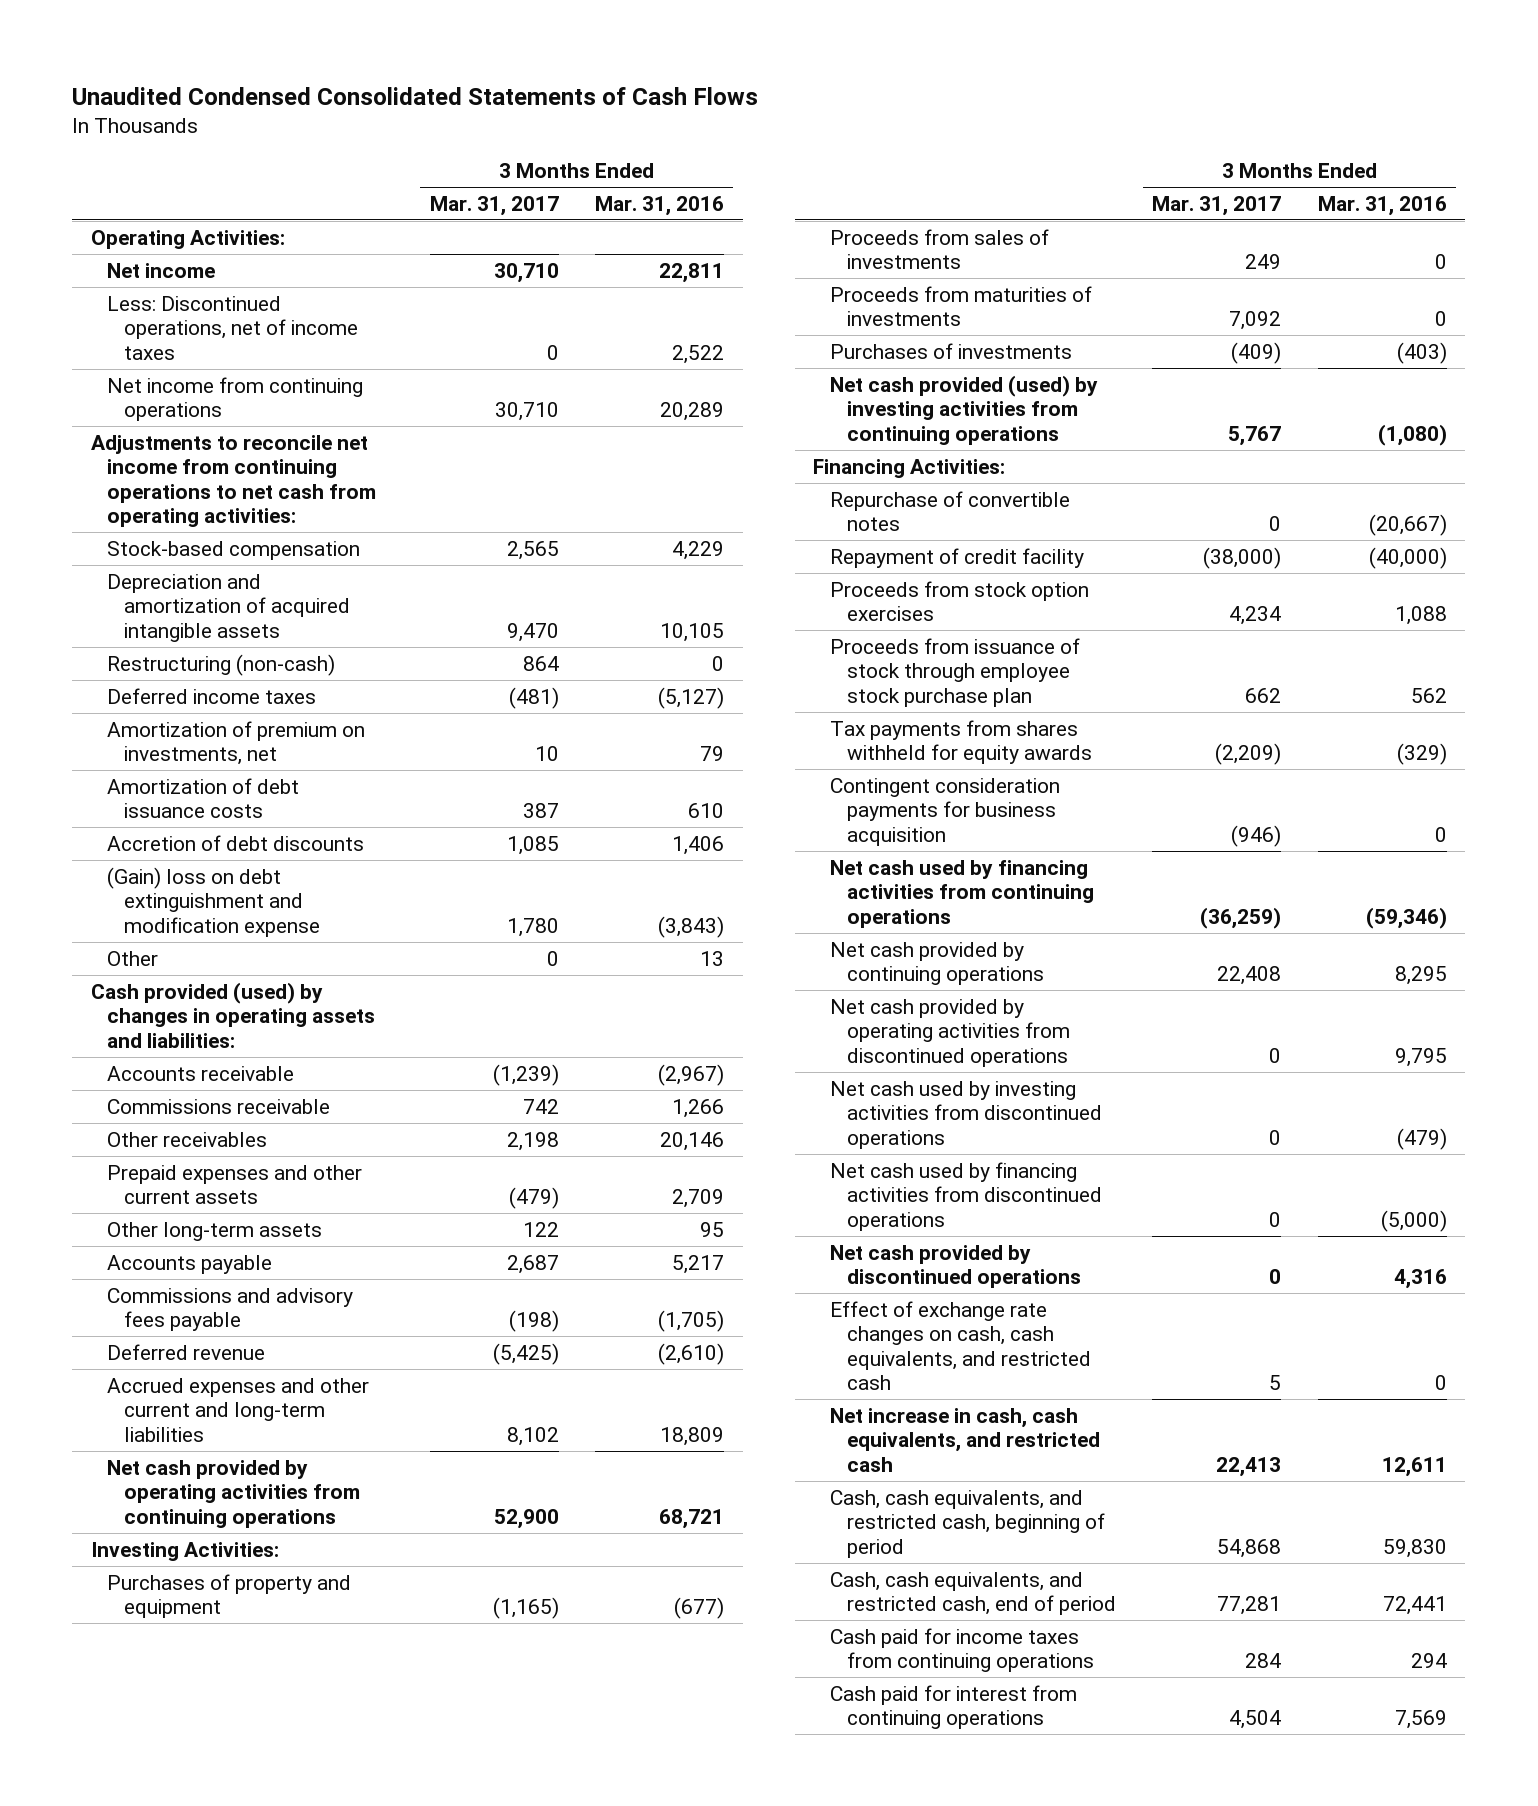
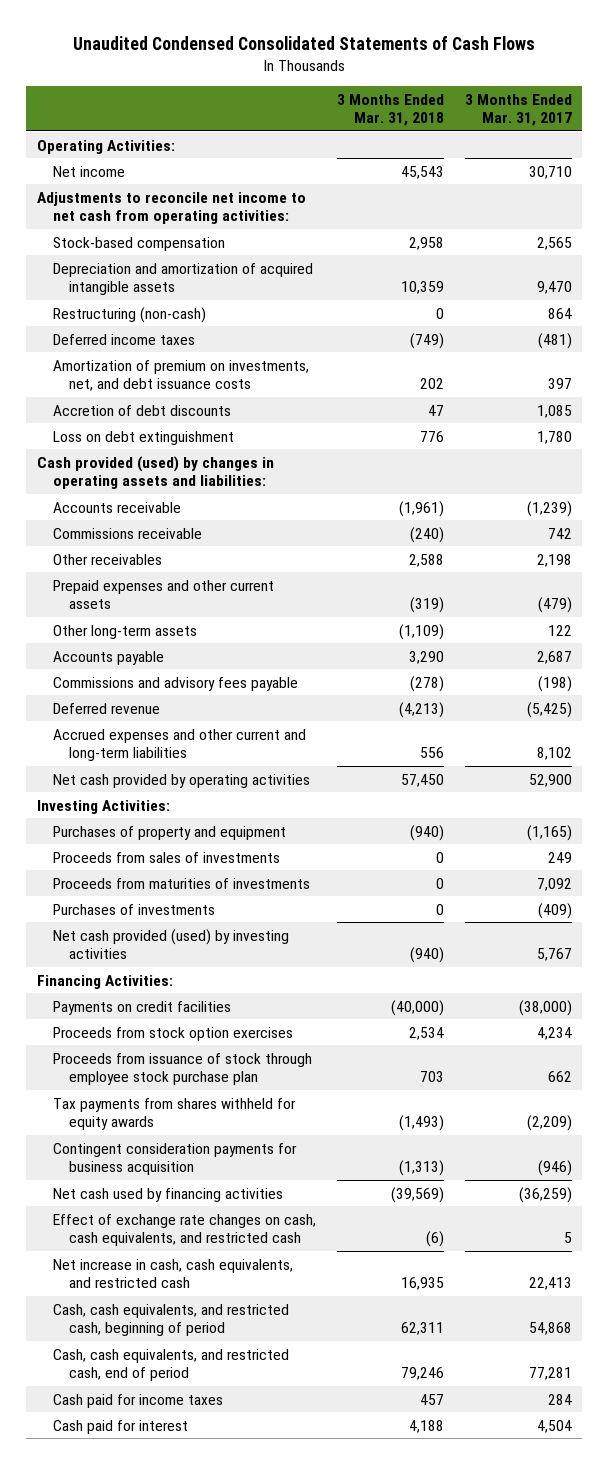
- | 3 Months Ended Mar. 31, 2017 | 3 Months Ended Mar. 31, 2016
+ | 3 Months Ended Mar. 31, 2018 | 3 Months Ended Mar. 31, 2017
- Less: Discontinued operations, net of income taxes | 0 | 2,522
- Net income from continuing operations | 30,710 | 20,289
- Adjustments to reconcile net income from continuing operations to net cash from operating activities:
+ Adjustments to reconcile net income to net cash from operating activities:
- Amortization of premium on investments, net | 10 | 79
- Amortization of debt issuance costs | 387 | 610
+ Amortization of premium on investments, net, and debt issuance costs | 202 | 397
- (Gain) loss on debt extinguishment and modification expense | 1,780 | (3,843)
- Other | 0 | 13
+ Loss on debt extinguishment | 776 | 1,780
- Net cash provided by operating activities from continuing operations | 52,900 | 68,721
+ Net cash provided by operating activities | 57,450 | 52,900
- Net cash provided (used) by investing activities from continuing operations | 5,767 | (1,080)
+ Net cash provided (used) by investing activities | (940) | 5,767
- Repurchase of convertible notes | 0 | (20,667)
- Repayment of credit facility | (38,000) | (40,000)
+ Payments on credit facilities | (40,000) | (38,000)
- Net cash used by financing activities from continuing operations | (36,259) | (59,346)
- Net cash provided by continuing operations | 22,408 | 8,295
- Net cash provided by operating activities from discontinued operations | 0 | 9,795
- Net cash used by investing activities from discontinued operations | 0 | (479)
- Net cash used by financing activities from discontinued operations | 0 | (5,000)
- Net cash provided by discontinued operations | 0 | 4,316
+ Net cash used by financing activities | (39,569) | (36,259)
- Cash paid for income taxes from continuing operations | 284 | 294
- Cash paid for interest from continuing operations | 4,504 | 7,569
+ Cash paid for income taxes | 457 | 284
+ Cash paid for interest | 4,188 | 4,504

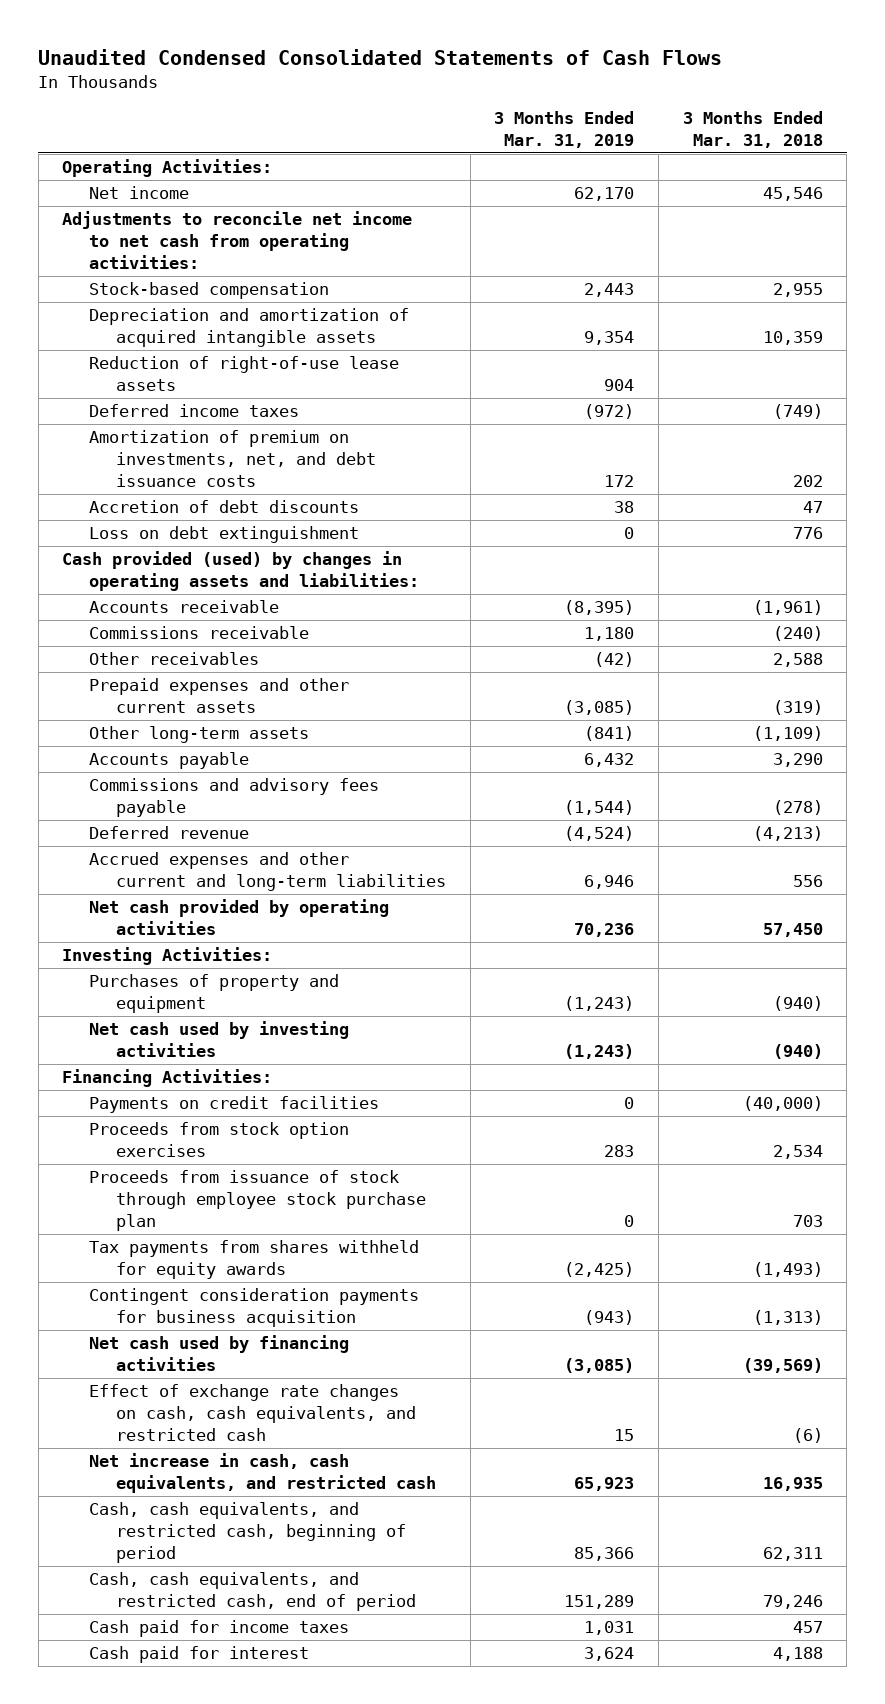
- | 3 Months Ended Mar. 31, 2018 | 3 Months Ended Mar. 31, 2017
+ | 3 Months Ended Mar. 31, 2019 | 3 Months Ended Mar. 31, 2018
- Net income | 45,543 | 30,710
+ Net income | 62,170 | 45,546
- Stock-based compensation | 2,958 | 2,565
+ Stock-based compensation | 2,443 | 2,955
- Restructuring (non-cash) | 0 | 864
+ Reduction of right-of-use lease assets | 904 |
- Proceeds from sales of investments | 0 | 249
- Proceeds from maturities of investments | 0 | 7,092
- Purchases of investments | 0 | (409)
- Net cash provided (used) by investing activities | (940) | 5,767
+ Net cash used by investing activities | (1,243) | (940)

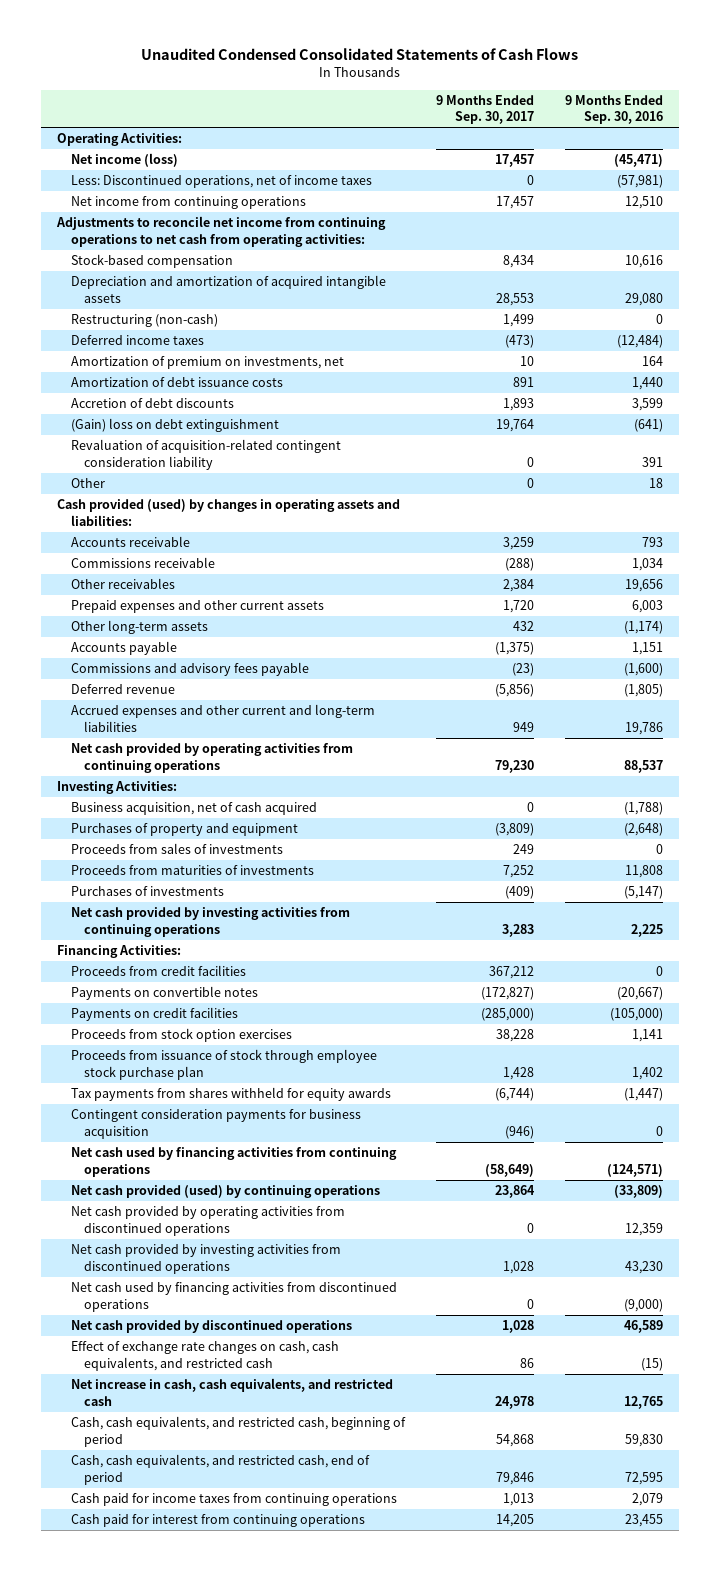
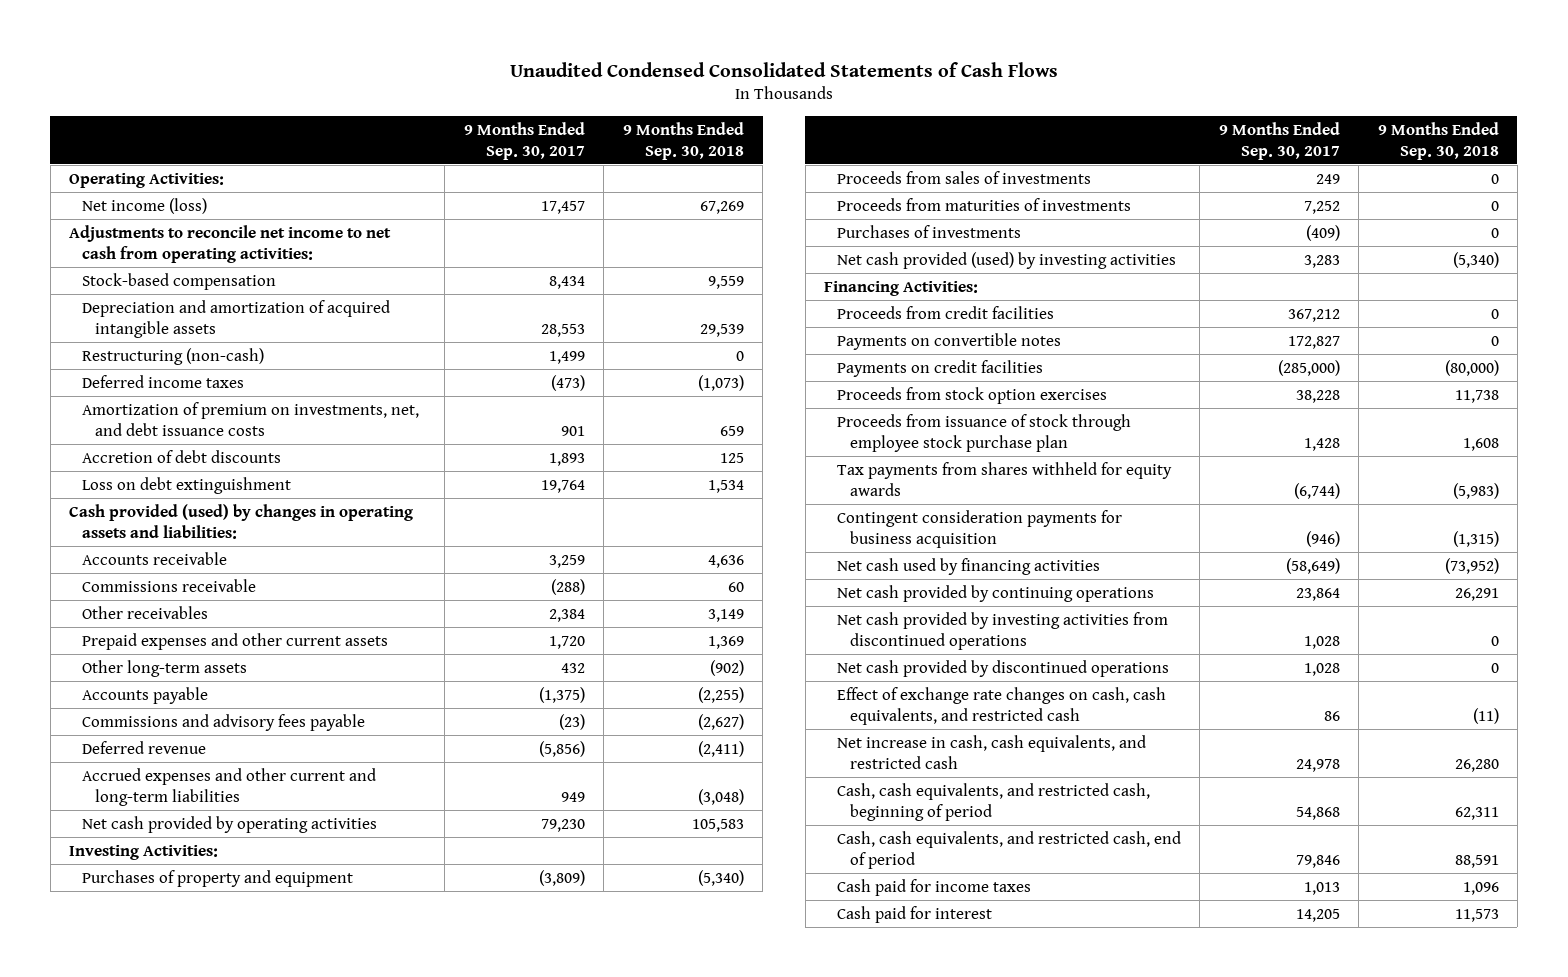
- | 9 Months Ended Sep. 30, 2017 | 9 Months Ended Sep. 30, 2016
+ | 9 Months Ended Sep. 30, 2017 | 9 Months Ended Sep. 30, 2018
- Less: Discontinued operations, net of income taxes | 0 | (57,981)
- Net income from continuing operations | 17,457 | 12,510
- Adjustments to reconcile net income from continuing operations to net cash from operating activities:
+ Adjustments to reconcile net income to net cash from operating activities:
- Amortization of premium on investments, net | 10 | 164
- Amortization of debt issuance costs | 891 | 1,440
+ Amortization of premium on investments, net, and debt issuance costs | 901 | 659
- (Gain) loss on debt extinguishment | 19,764 | (641)
- Revaluation of acquisition-related contingent consideration liability | 0 | 391
- Other | 0 | 18
+ Loss on debt extinguishment | 19,764 | 1,534
- Net cash provided by operating activities from continuing operations | 79,230 | 88,537
+ Net cash provided by operating activities | 79,230 | 105,583
- Business acquisition, net of cash acquired | 0 | (1,788)
- Net cash provided by investing activities from continuing operations | 3,283 | 2,225
+ Net cash provided (used) by investing activities | 3,283 | (5,340)
- Payments on convertible notes | (172,827) | (20,667)
+ Payments on convertible notes | 172,827 | 0
- Net cash used by financing activities from continuing operations | (58,649) | (124,571)
- Net cash provided (used) by continuing operations | 23,864 | (33,809)
- Net cash provided by operating activities from discontinued operations | 0 | 12,359
+ Net cash used by financing activities | (58,649) | (73,952)
+ Net cash provided by continuing operations | 23,864 | 26,291
- Net cash used by financing activities from discontinued operations | 0 | (9,000)
- Cash paid for income taxes from continuing operations | 1,013 | 2,079
- Cash paid for interest from continuing operations | 14,205 | 23,455
+ Cash paid for income taxes | 1,013 | 1,096
+ Cash paid for interest | 14,205 | 11,573

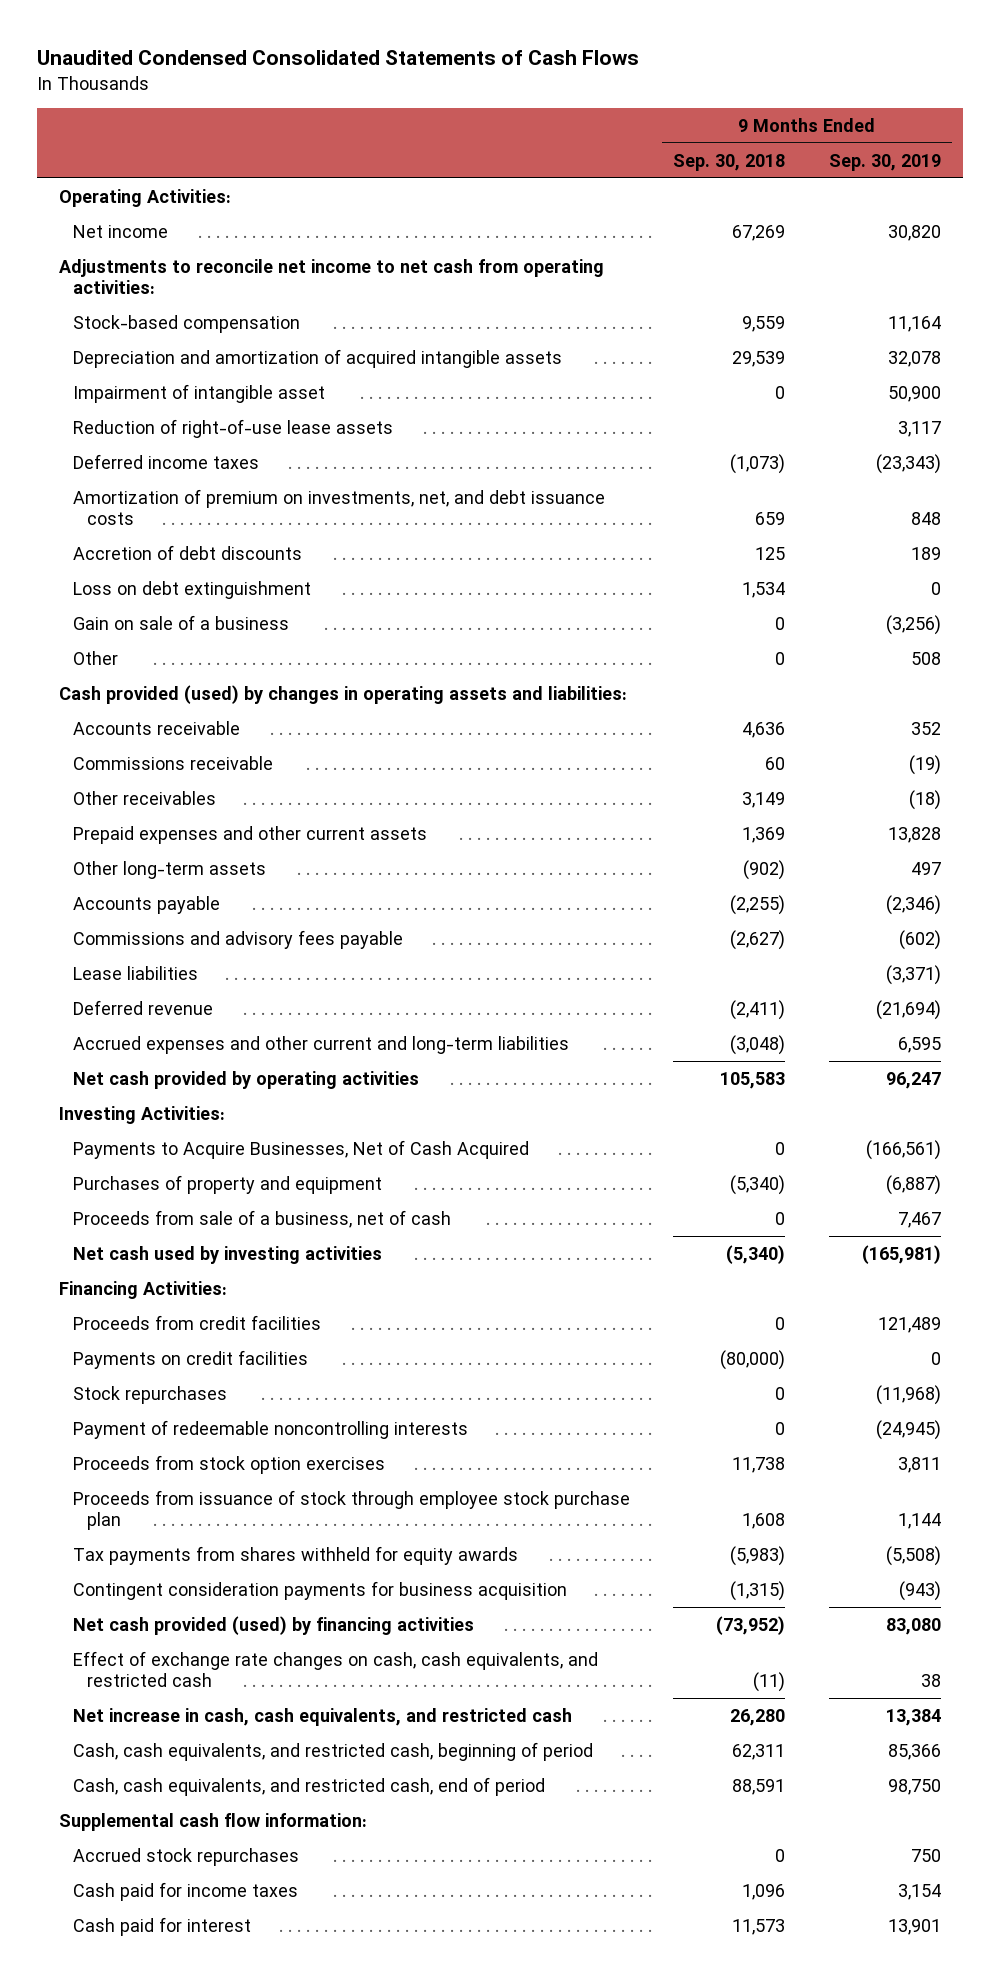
- | 9 Months Ended Sep. 30, 2017 | 9 Months Ended Sep. 30, 2018
+ | 9 Months Ended Sep. 30, 2018 | 9 Months Ended Sep. 30, 2019
- Net income (loss) | 17,457 | 67,269
+ Net income | 67,269 | 30,820
- Restructuring (non-cash) | 1,499 | 0
+ Impairment of intangible asset | 0 | 50,900
+ Reduction of right-of-use lease assets | | 3,117
+ Gain on sale of a business | 0 | (3,256)
+ Other | 0 | 508
+ Lease liabilities | | (3,371)
+ Payments to Acquire Businesses, Net of Cash Acquired | 0 | (166,561)
- Proceeds from sales of investments | 249 | 0
- Proceeds from maturities of investments | 7,252 | 0
- Purchases of investments | (409) | 0
- Net cash provided (used) by investing activities | 3,283 | (5,340)
+ Proceeds from sale of a business, net of cash | 0 | 7,467
+ Net cash used by investing activities | (5,340) | (165,981)
- Payments on convertible notes | 172,827 | 0
+ Stock repurchases | 0 | (11,968)
+ Payment of redeemable noncontrolling interests | 0 | (24,945)
- Net cash used by financing activities | (58,649) | (73,952)
- Net cash provided by continuing operations | 23,864 | 26,291
- Net cash provided by investing activities from discontinued operations | 1,028 | 0
- Net cash provided by discontinued operations | 1,028 | 0
+ Net cash provided (used) by financing activities | (73,952) | 83,080
+ Supplemental cash flow information:
+ Accrued stock repurchases | 0 | 750

